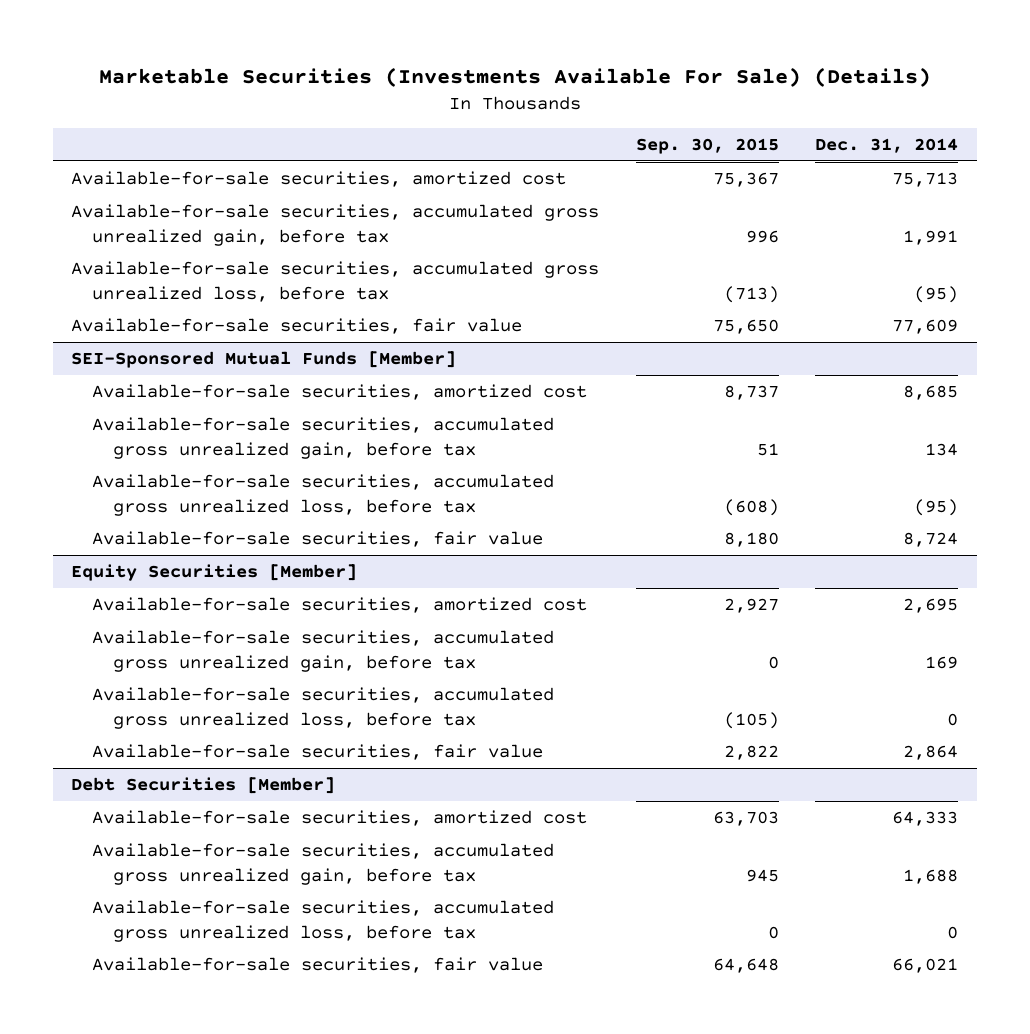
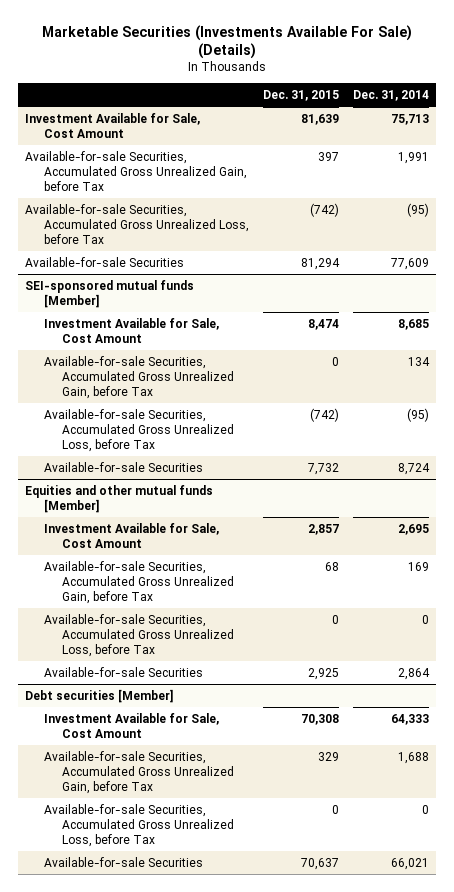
- | Sep. 30, 2015 | Dec. 31, 2014
+ | Dec. 31, 2015 | Dec. 31, 2014
- Available-for-sale securities, amortized cost | 75,367 | 75,713
- Available-for-sale securities, accumulated gross unrealized gain, before tax | 996 | 1,991
- Available-for-sale securities, accumulated gross unrealized loss, before tax | (713) | (95)
- Available-for-sale securities, fair value | 75,650 | 77,609
- SEI-Sponsored Mutual Funds [Member]
- Available-for-sale securities, amortized cost | 8,737 | 8,685
- Available-for-sale securities, accumulated gross unrealized gain, before tax | 51 | 134
- Available-for-sale securities, accumulated gross unrealized loss, before tax | (608) | (95)
- Available-for-sale securities, fair value | 8,180 | 8,724
- Equity Securities [Member]
- Available-for-sale securities, amortized cost | 2,927 | 2,695
- Available-for-sale securities, accumulated gross unrealized gain, before tax | 0 | 169
- Available-for-sale securities, accumulated gross unrealized loss, before tax | (105) | 0
- Available-for-sale securities, fair value | 2,822 | 2,864
- Debt Securities [Member]
- Available-for-sale securities, amortized cost | 63,703 | 64,333
- Available-for-sale securities, accumulated gross unrealized gain, before tax | 945 | 1,688
- Available-for-sale securities, accumulated gross unrealized loss, before tax | 0 | 0
- Available-for-sale securities, fair value | 64,648 | 66,021
+ Investment Available for Sale, Cost Amount | 81,639 | 75,713
+ Available-for-sale Securities, Accumulated Gross Unrealized Gain, before Tax | 397 | 1,991
+ Available-for-sale Securities, Accumulated Gross Unrealized Loss, before Tax | (742) | (95)
+ Available-for-sale Securities | 81,294 | 77,609
+ SEI-sponsored mutual funds [Member]
+ Investment Available for Sale, Cost Amount | 8,474 | 8,685
+ Available-for-sale Securities, Accumulated Gross Unrealized Gain, before Tax | 0 | 134
+ Available-for-sale Securities, Accumulated Gross Unrealized Loss, before Tax | (742) | (95)
+ Available-for-sale Securities | 7,732 | 8,724
+ Equities and other mutual funds [Member]
+ Investment Available for Sale, Cost Amount | 2,857 | 2,695
+ Available-for-sale Securities, Accumulated Gross Unrealized Gain, before Tax | 68 | 169
+ Available-for-sale Securities, Accumulated Gross Unrealized Loss, before Tax | 0 | 0
+ Available-for-sale Securities | 2,925 | 2,864
+ Debt securities [Member]
+ Investment Available for Sale, Cost Amount | 70,308 | 64,333
+ Available-for-sale Securities, Accumulated Gross Unrealized Gain, before Tax | 329 | 1,688
+ Available-for-sale Securities, Accumulated Gross Unrealized Loss, before Tax | 0 | 0
+ Available-for-sale Securities | 70,637 | 66,021

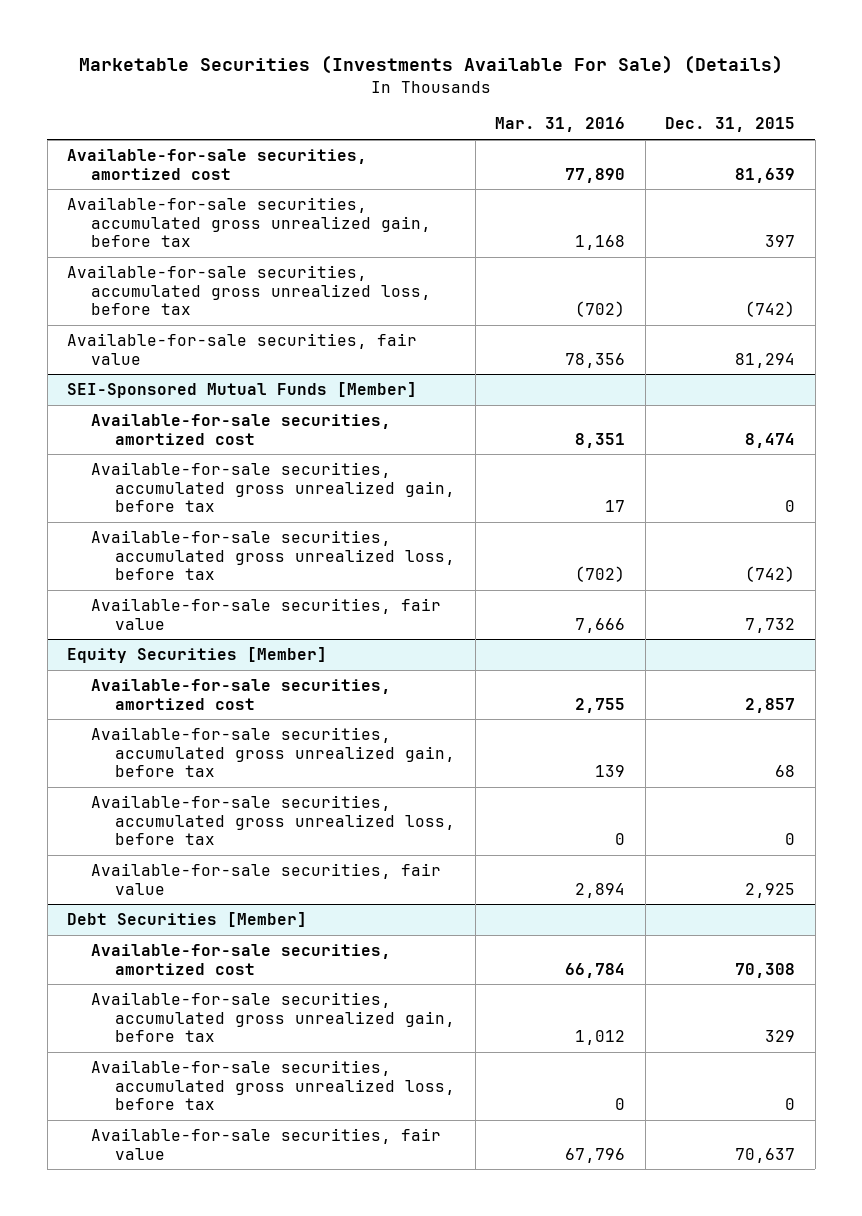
- | Dec. 31, 2015 | Dec. 31, 2014
+ | Mar. 31, 2016 | Dec. 31, 2015
- Investment Available for Sale, Cost Amount | 81,639 | 75,713
- Available-for-sale Securities, Accumulated Gross Unrealized Gain, before Tax | 397 | 1,991
- Available-for-sale Securities, Accumulated Gross Unrealized Loss, before Tax | (742) | (95)
- Available-for-sale Securities | 81,294 | 77,609
- SEI-sponsored mutual funds [Member]
- Investment Available for Sale, Cost Amount | 8,474 | 8,685
- Available-for-sale Securities, Accumulated Gross Unrealized Gain, before Tax | 0 | 134
- Available-for-sale Securities, Accumulated Gross Unrealized Loss, before Tax | (742) | (95)
- Available-for-sale Securities | 7,732 | 8,724
- Equities and other mutual funds [Member]
- Investment Available for Sale, Cost Amount | 2,857 | 2,695
- Available-for-sale Securities, Accumulated Gross Unrealized Gain, before Tax | 68 | 169
- Available-for-sale Securities, Accumulated Gross Unrealized Loss, before Tax | 0 | 0
- Available-for-sale Securities | 2,925 | 2,864
- Debt securities [Member]
- Investment Available for Sale, Cost Amount | 70,308 | 64,333
- Available-for-sale Securities, Accumulated Gross Unrealized Gain, before Tax | 329 | 1,688
- Available-for-sale Securities, Accumulated Gross Unrealized Loss, before Tax | 0 | 0
- Available-for-sale Securities | 70,637 | 66,021
+ Available-for-sale securities, amortized cost | 77,890 | 81,639
+ Available-for-sale securities, accumulated gross unrealized gain, before tax | 1,168 | 397
+ Available-for-sale securities, accumulated gross unrealized loss, before tax | (702) | (742)
+ Available-for-sale securities, fair value | 78,356 | 81,294
+ SEI-Sponsored Mutual Funds [Member]
+ Available-for-sale securities, amortized cost | 8,351 | 8,474
+ Available-for-sale securities, accumulated gross unrealized gain, before tax | 17 | 0
+ Available-for-sale securities, accumulated gross unrealized loss, before tax | (702) | (742)
+ Available-for-sale securities, fair value | 7,666 | 7,732
+ Equity Securities [Member]
+ Available-for-sale securities, amortized cost | 2,755 | 2,857
+ Available-for-sale securities, accumulated gross unrealized gain, before tax | 139 | 68
+ Available-for-sale securities, accumulated gross unrealized loss, before tax | 0 | 0
+ Available-for-sale securities, fair value | 2,894 | 2,925
+ Debt Securities [Member]
+ Available-for-sale securities, amortized cost | 66,784 | 70,308
+ Available-for-sale securities, accumulated gross unrealized gain, before tax | 1,012 | 329
+ Available-for-sale securities, accumulated gross unrealized loss, before tax | 0 | 0
+ Available-for-sale securities, fair value | 67,796 | 70,637

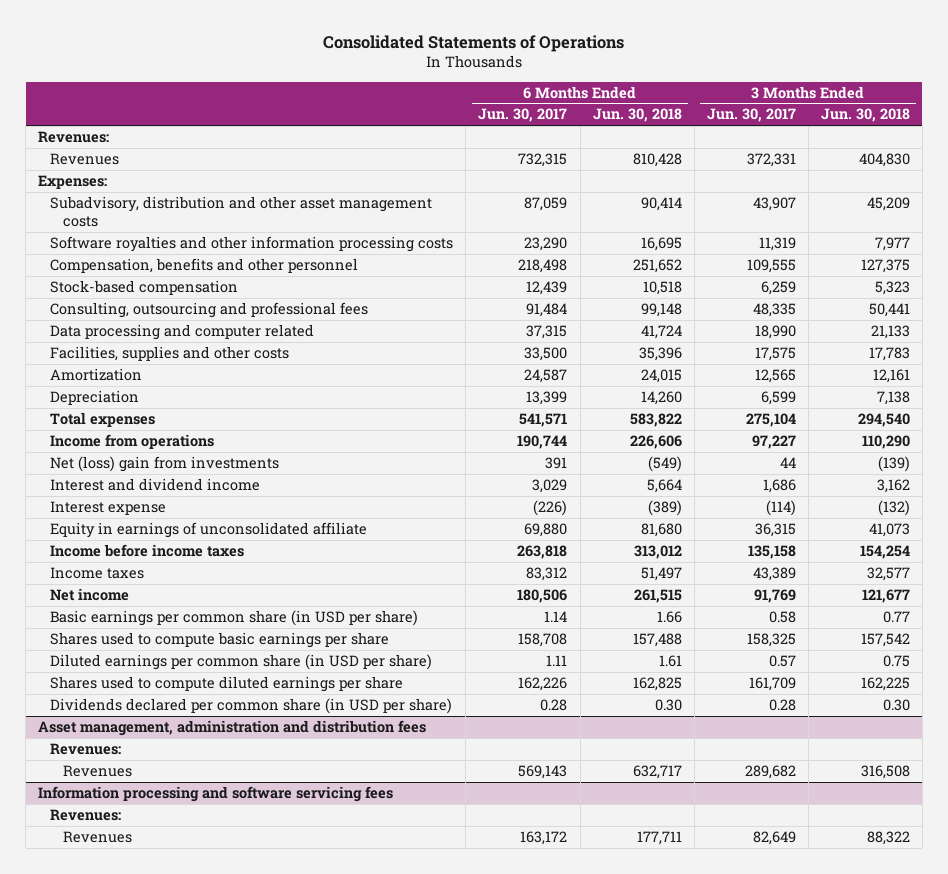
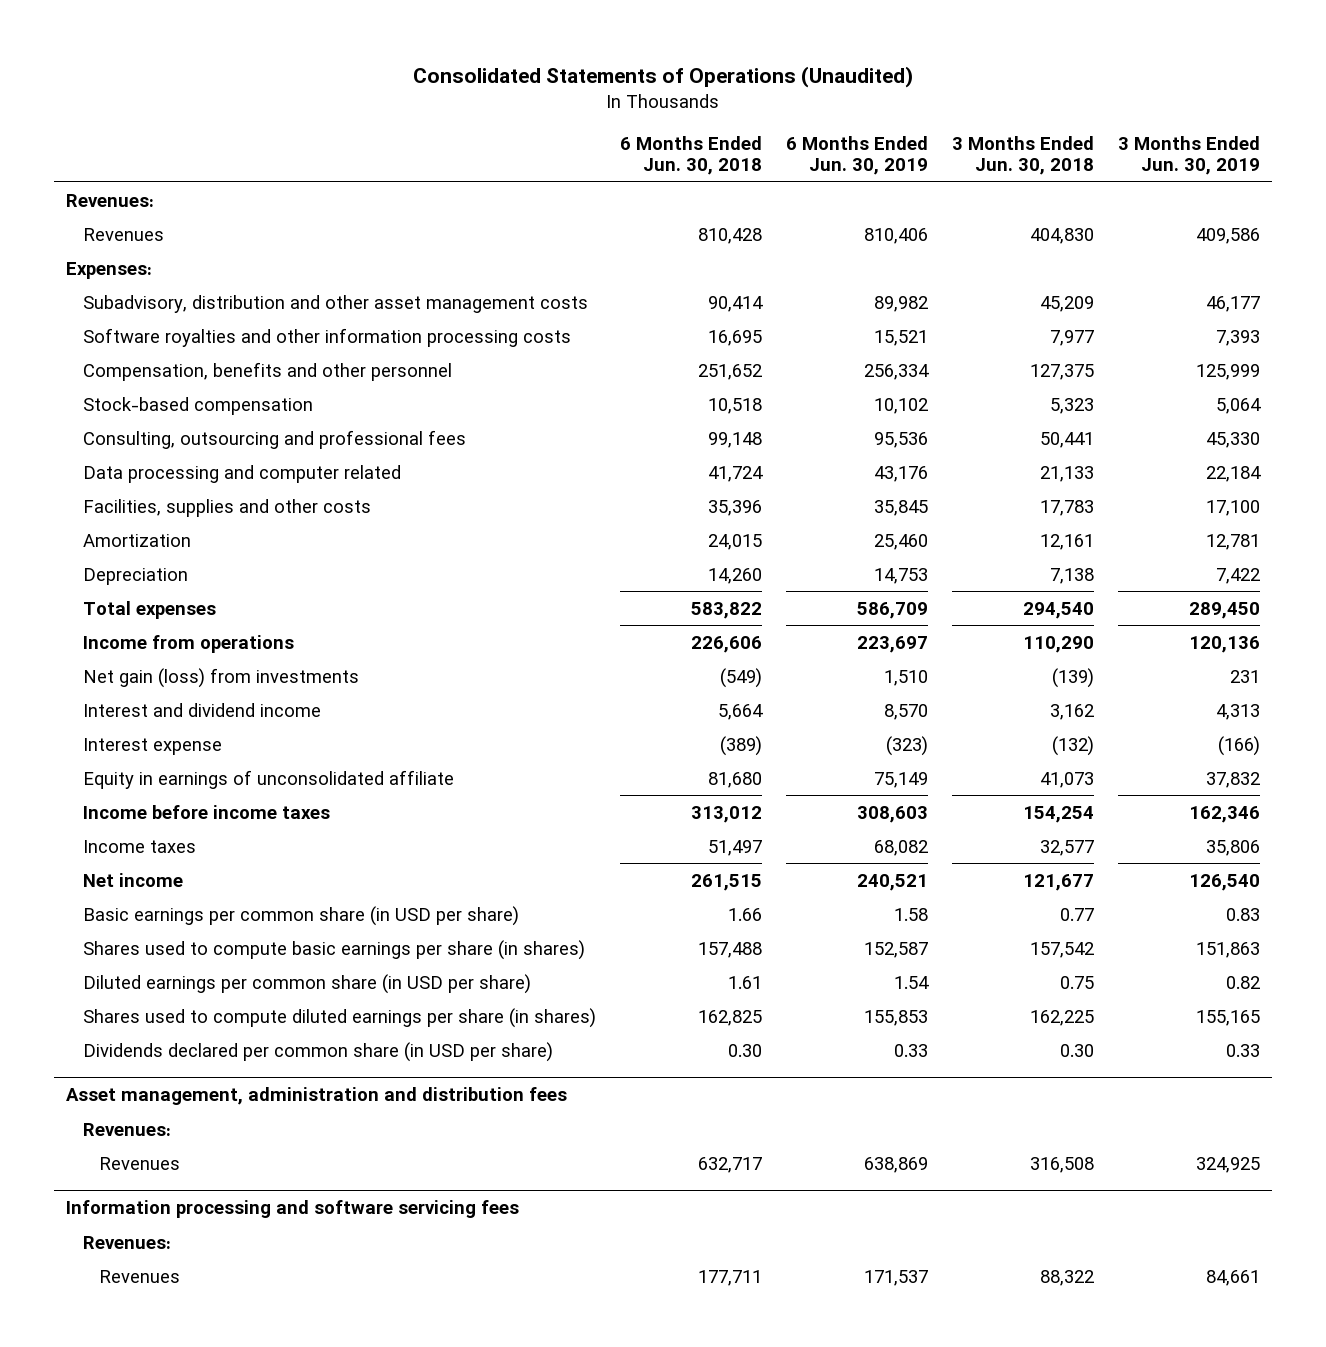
- Consolidated Statements of Operations
+ Consolidated Statements of Operations (Unaudited)
- | 6 Months Ended Jun. 30, 2017 | 6 Months Ended Jun. 30, 2018 | 3 Months Ended Jun. 30, 2017 | 3 Months Ended Jun. 30, 2018
+ | 6 Months Ended Jun. 30, 2018 | 6 Months Ended Jun. 30, 2019 | 3 Months Ended Jun. 30, 2018 | 3 Months Ended Jun. 30, 2019
- Net (loss) gain from investments | 391 | (549) | 44 | (139)
+ Net gain (loss) from investments | (549) | 1,510 | (139) | 231
- Shares used to compute basic earnings per share | 158,708 | 157,488 | 158,325 | 157,542
+ Shares used to compute basic earnings per share (in shares) | 157,488 | 152,587 | 157,542 | 151,863
- Shares used to compute diluted earnings per share | 162,226 | 162,825 | 161,709 | 162,225
+ Shares used to compute diluted earnings per share (in shares) | 162,825 | 155,853 | 162,225 | 155,165

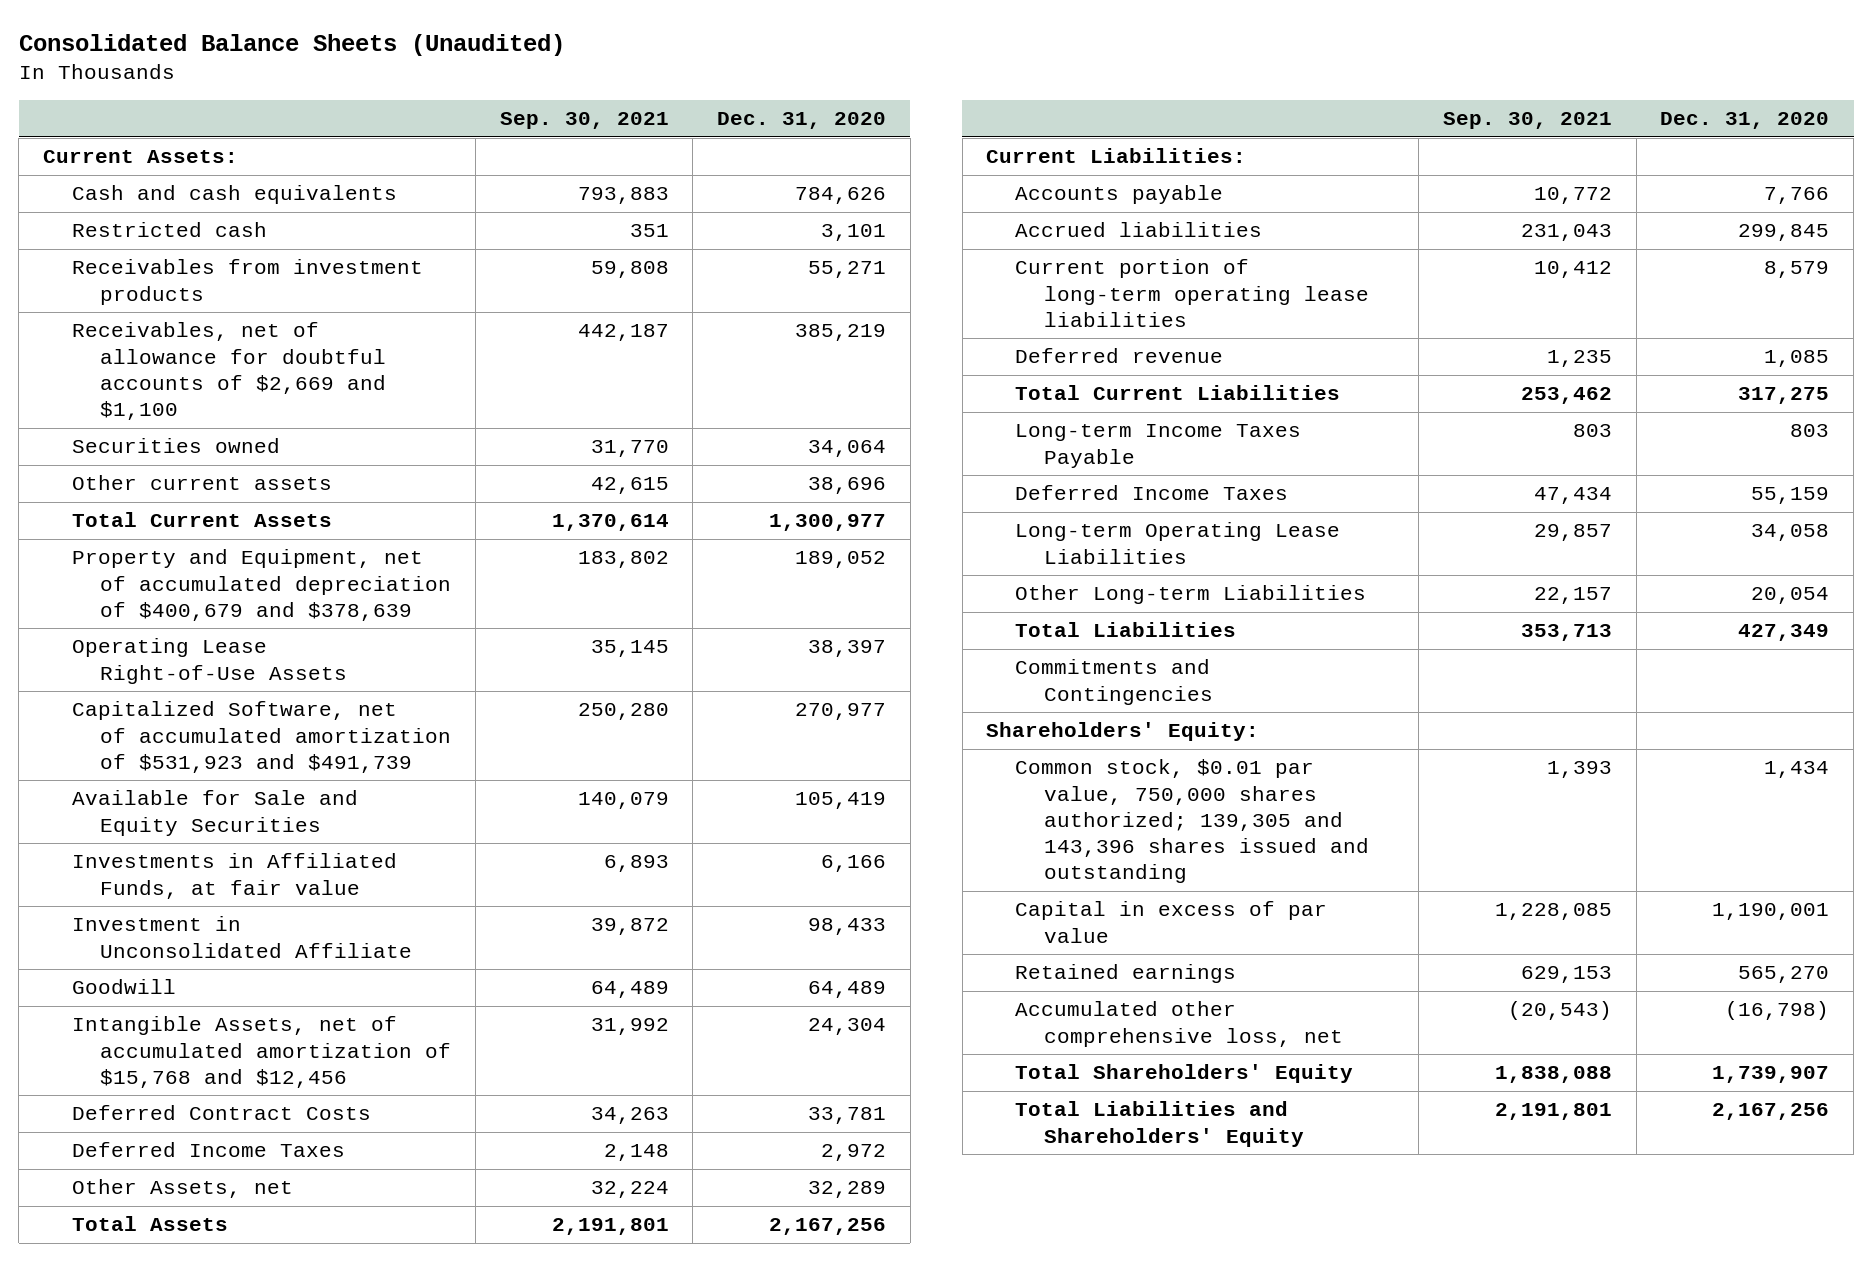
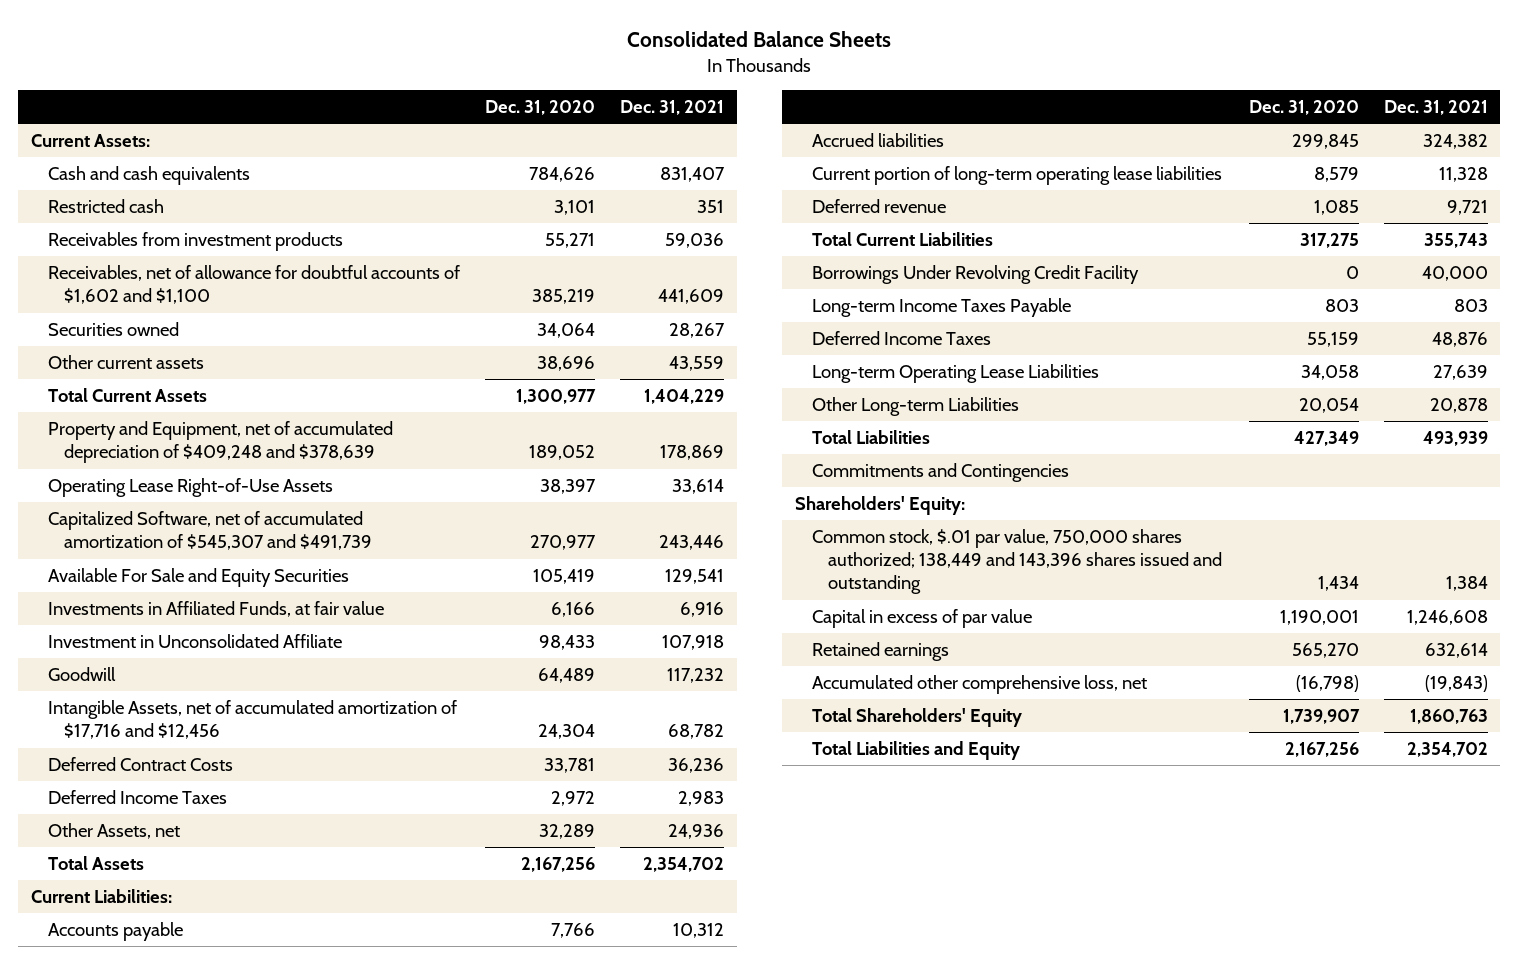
- Consolidated Balance Sheets (Unaudited)
+ Consolidated Balance Sheets
- | Sep. 30, 2021 | Dec. 31, 2020
+ | Dec. 31, 2020 | Dec. 31, 2021
- Receivables, net of allowance for doubtful accounts of $2,669 and $1,100 | 442,187 | 385,219
+ Receivables, net of allowance for doubtful accounts of $1,602 and $1,100 | 385,219 | 441,609
- Property and Equipment, net of accumulated depreciation of $400,679 and $378,639 | 183,802 | 189,052
+ Property and Equipment, net of accumulated depreciation of $409,248 and $378,639 | 189,052 | 178,869
- Capitalized Software, net of accumulated amortization of $531,923 and $491,739 | 250,280 | 270,977
- Available for Sale and Equity Securities | 140,079 | 105,419
+ Capitalized Software, net of accumulated amortization of $545,307 and $491,739 | 270,977 | 243,446
+ Available For Sale and Equity Securities | 105,419 | 129,541
- Intangible Assets, net of accumulated amortization of $15,768 and $12,456 | 31,992 | 24,304
+ Intangible Assets, net of accumulated amortization of $17,716 and $12,456 | 24,304 | 68,782
+ Borrowings Under Revolving Credit Facility | 0 | 40,000
- Common stock, $0.01 par value, 750,000 shares authorized; 139,305 and 143,396 shares issued and outstanding | 1,393 | 1,434
+ Common stock, $.01 par value, 750,000 shares authorized; 138,449 and 143,396 shares issued and outstanding | 1,434 | 1,384
- Total Liabilities and Shareholders' Equity | 2,191,801 | 2,167,256
+ Total Liabilities and Equity | 2,167,256 | 2,354,702

